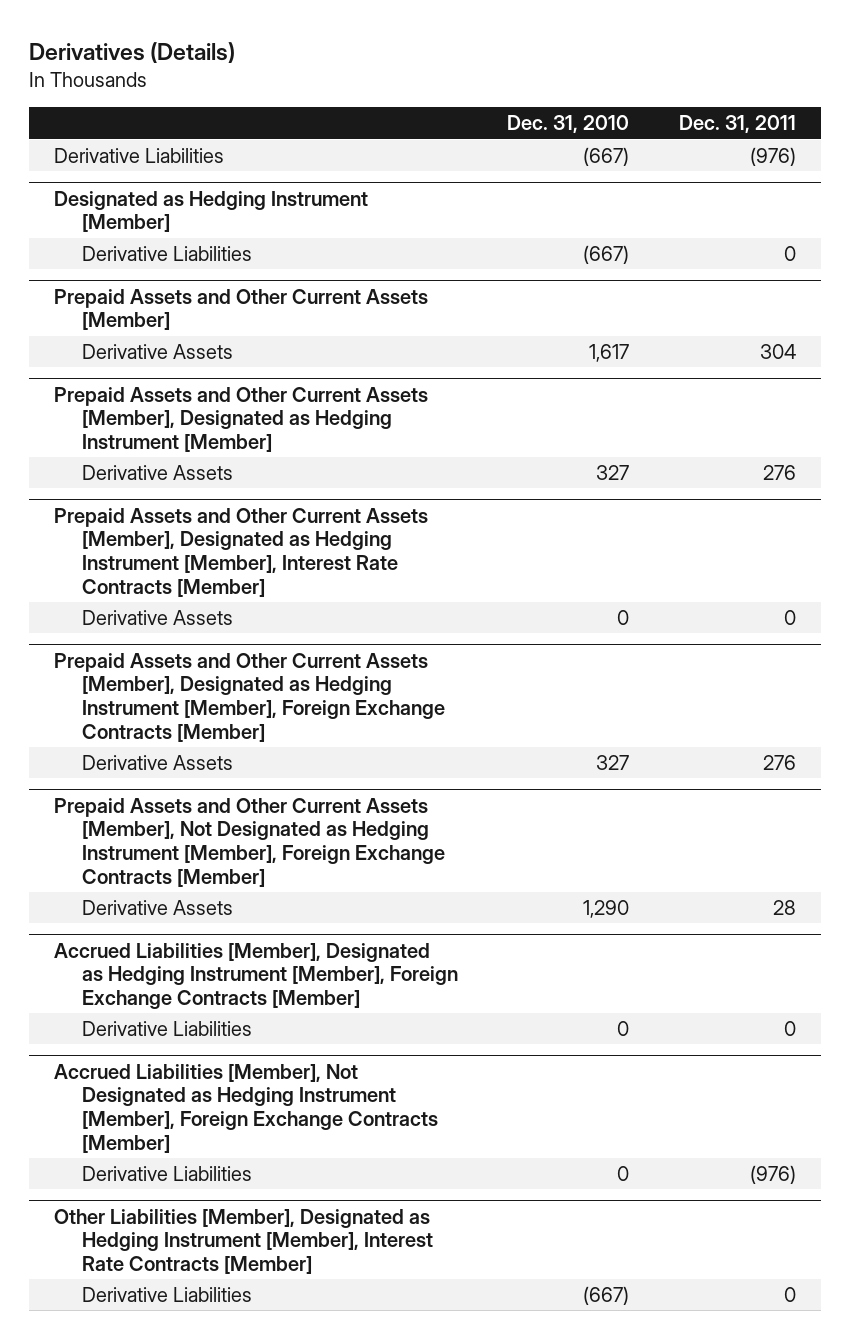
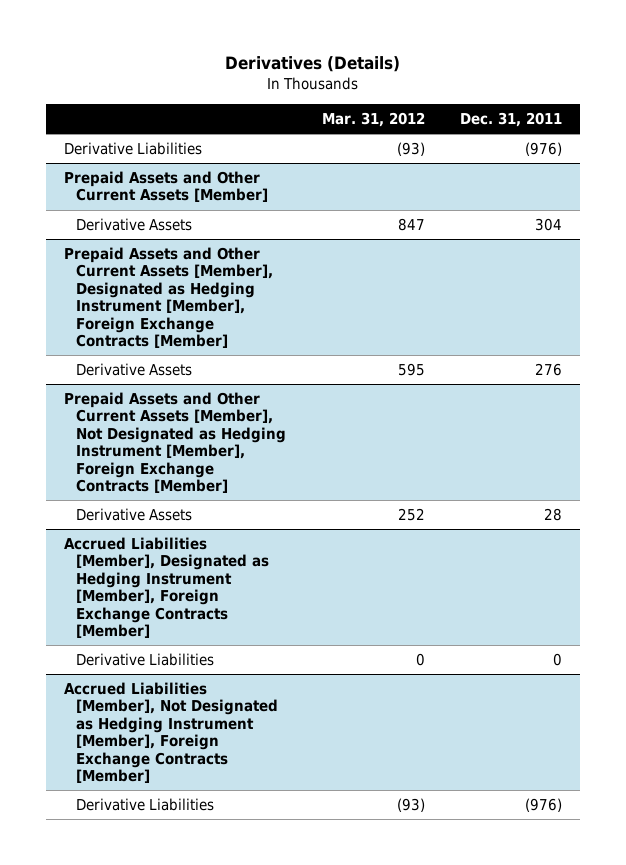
- | Dec. 31, 2010 | Dec. 31, 2011
+ | Mar. 31, 2012 | Dec. 31, 2011
- Designated as Hedging Instrument [Member]
- Derivative Liabilities | (667) | 0
- Prepaid Assets and Other Current Assets [Member], Designated as Hedging Instrument [Member]
- Derivative Assets | 327 | 276
- Prepaid Assets and Other Current Assets [Member], Designated as Hedging Instrument [Member], Interest Rate Contracts [Member]
- Derivative Assets | 0 | 0
- Other Liabilities [Member], Designated as Hedging Instrument [Member], Interest Rate Contracts [Member]
- Derivative Liabilities | (667) | 0

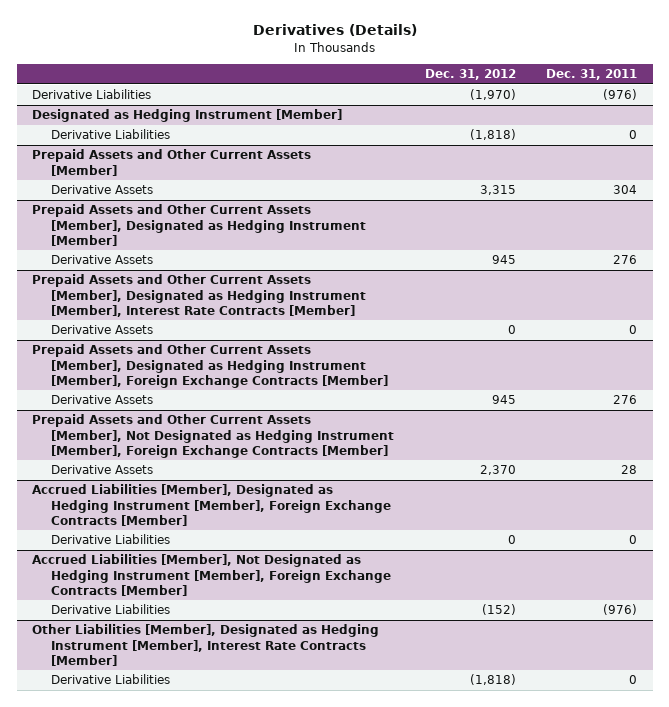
- | Mar. 31, 2012 | Dec. 31, 2011
+ | Dec. 31, 2012 | Dec. 31, 2011
+ Designated as Hedging Instrument [Member]
+ Derivative Liabilities | (1,818) | 0
+ Prepaid Assets and Other Current Assets [Member], Designated as Hedging Instrument [Member]
+ Derivative Assets | 945 | 276
+ Prepaid Assets and Other Current Assets [Member], Designated as Hedging Instrument [Member], Interest Rate Contracts [Member]
+ Derivative Assets | 0 | 0
+ Other Liabilities [Member], Designated as Hedging Instrument [Member], Interest Rate Contracts [Member]
+ Derivative Liabilities | (1,818) | 0

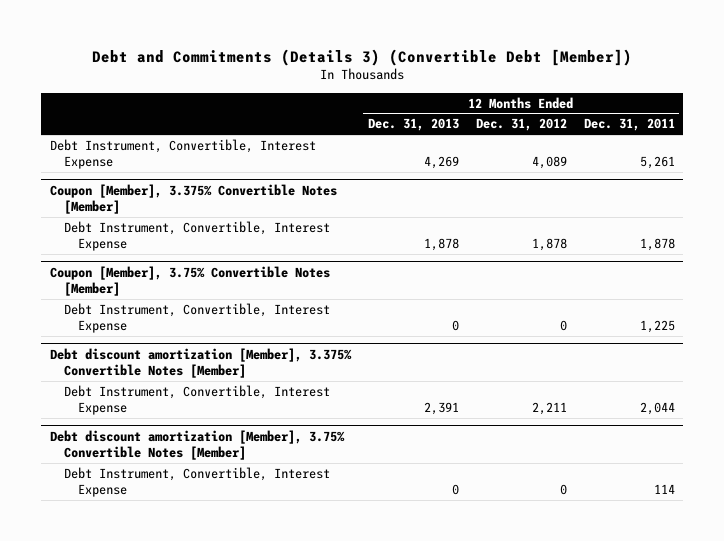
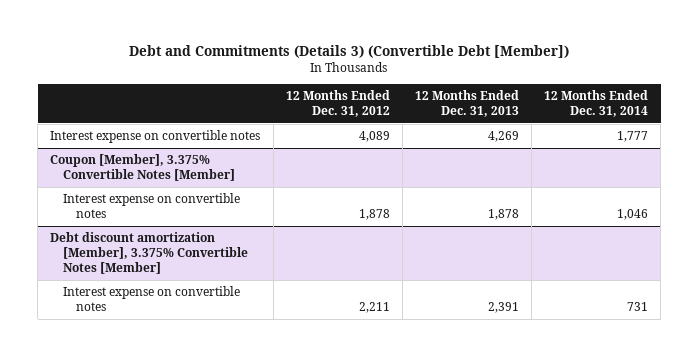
- | 12 Months Ended Dec. 31, 2013 | 12 Months Ended Dec. 31, 2012 | 12 Months Ended Dec. 31, 2011
+ | 12 Months Ended Dec. 31, 2012 | 12 Months Ended Dec. 31, 2013 | 12 Months Ended Dec. 31, 2014
- Debt Instrument, Convertible, Interest Expense | 4,269 | 4,089 | 5,261
+ Interest expense on convertible notes | 4,089 | 4,269 | 1,777
@ Coupon [Member], 3.375% Convertible Notes [Member]
- Debt Instrument, Convertible, Interest Expense | 1,878 | 1,878 | 1,878
- Coupon [Member], 3.75% Convertible Notes [Member]
- Debt Instrument, Convertible, Interest Expense | 0 | 0 | 1,225
@ Coupon [Member], 3.375% Convertible Notes [Member]
+ Interest expense on convertible notes | 1,878 | 1,878 | 1,046
@ Debt discount amortization [Member], 3.375% Convertible Notes [Member]
- Debt Instrument, Convertible, Interest Expense | 2,391 | 2,211 | 2,044
- Debt discount amortization [Member], 3.75% Convertible Notes [Member]
- Debt Instrument, Convertible, Interest Expense | 0 | 0 | 114
@ Debt discount amortization [Member], 3.375% Convertible Notes [Member]
+ Interest expense on convertible notes | 2,211 | 2,391 | 731

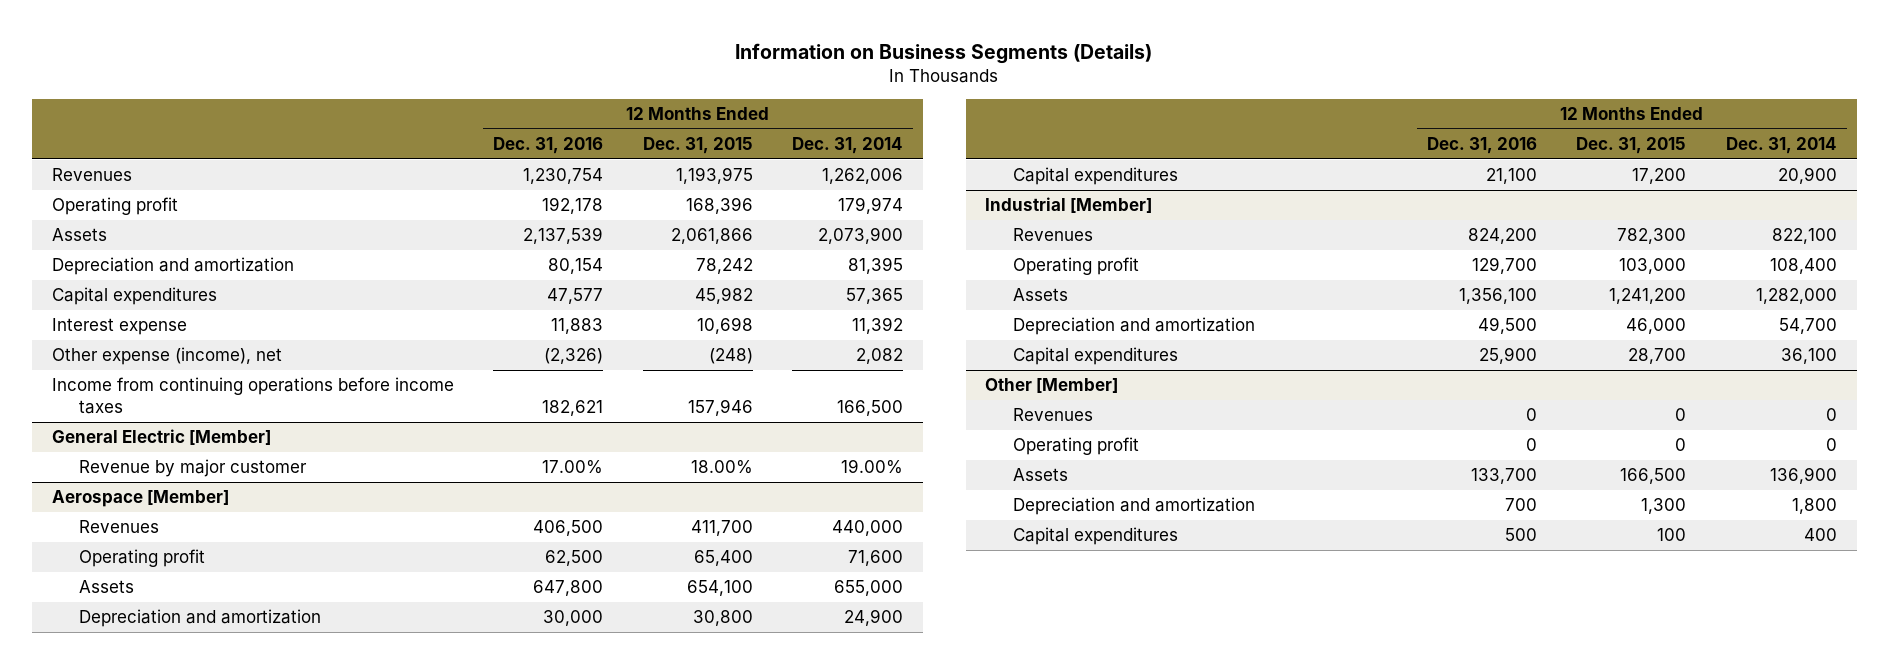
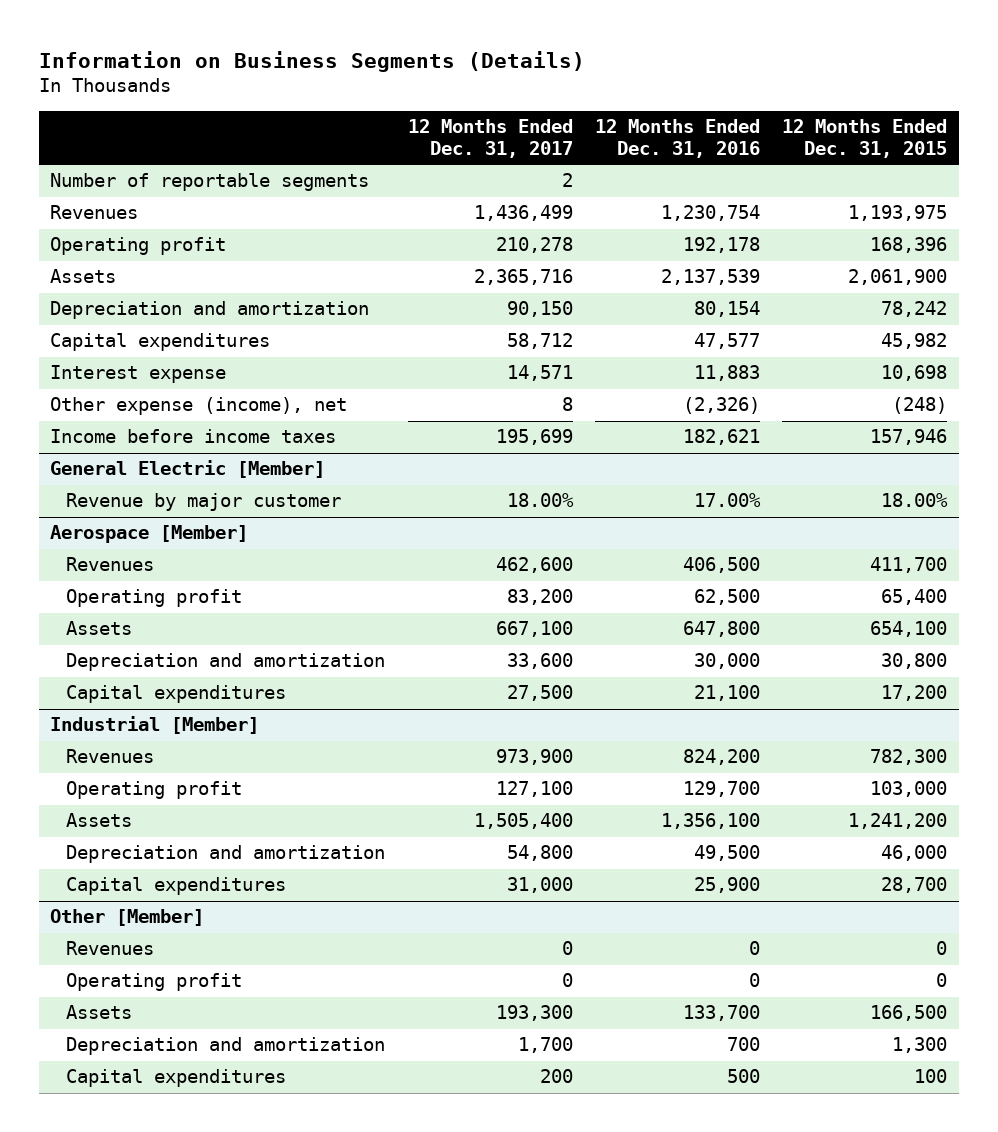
- | 12 Months Ended Dec. 31, 2016 | 12 Months Ended Dec. 31, 2015 | 12 Months Ended Dec. 31, 2014
+ | 12 Months Ended Dec. 31, 2017 | 12 Months Ended Dec. 31, 2016 | 12 Months Ended Dec. 31, 2015
+ Number of reportable segments | 2 | |
- Assets | 2,137,539 | 2,061,866 | 2,073,900
+ Assets | 2,365,716 | 2,137,539 | 2,061,900
- Income from continuing operations before income taxes | 182,621 | 157,946 | 166,500
+ Income before income taxes | 195,699 | 182,621 | 157,946

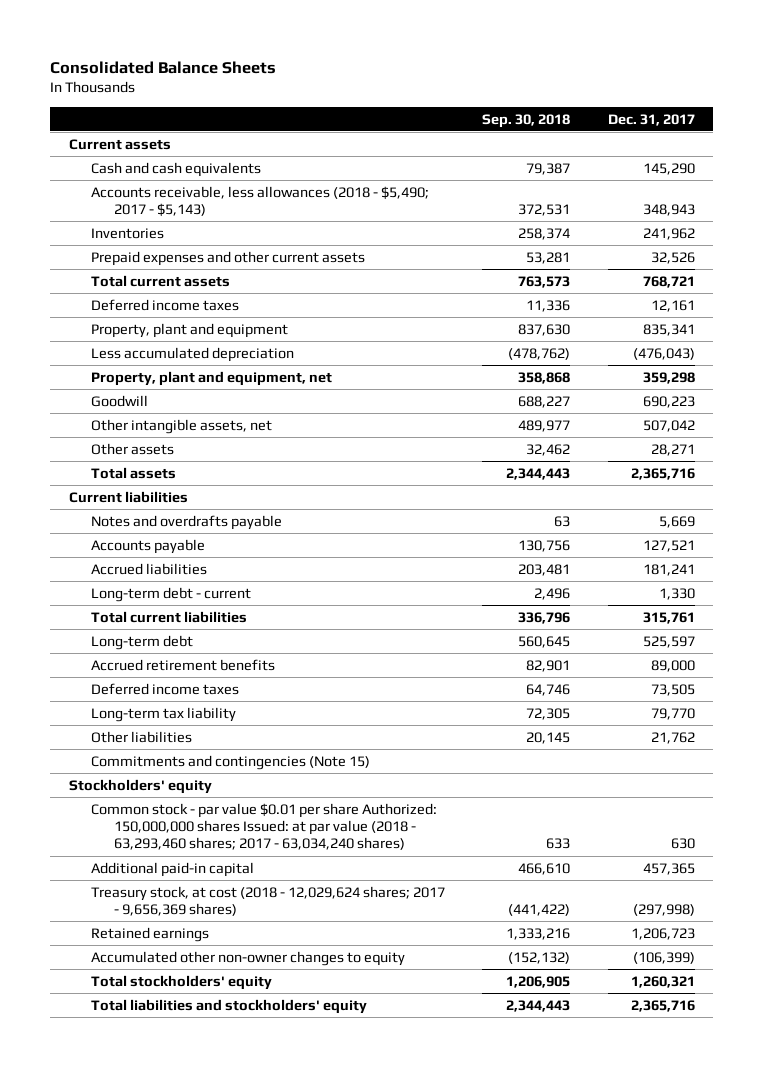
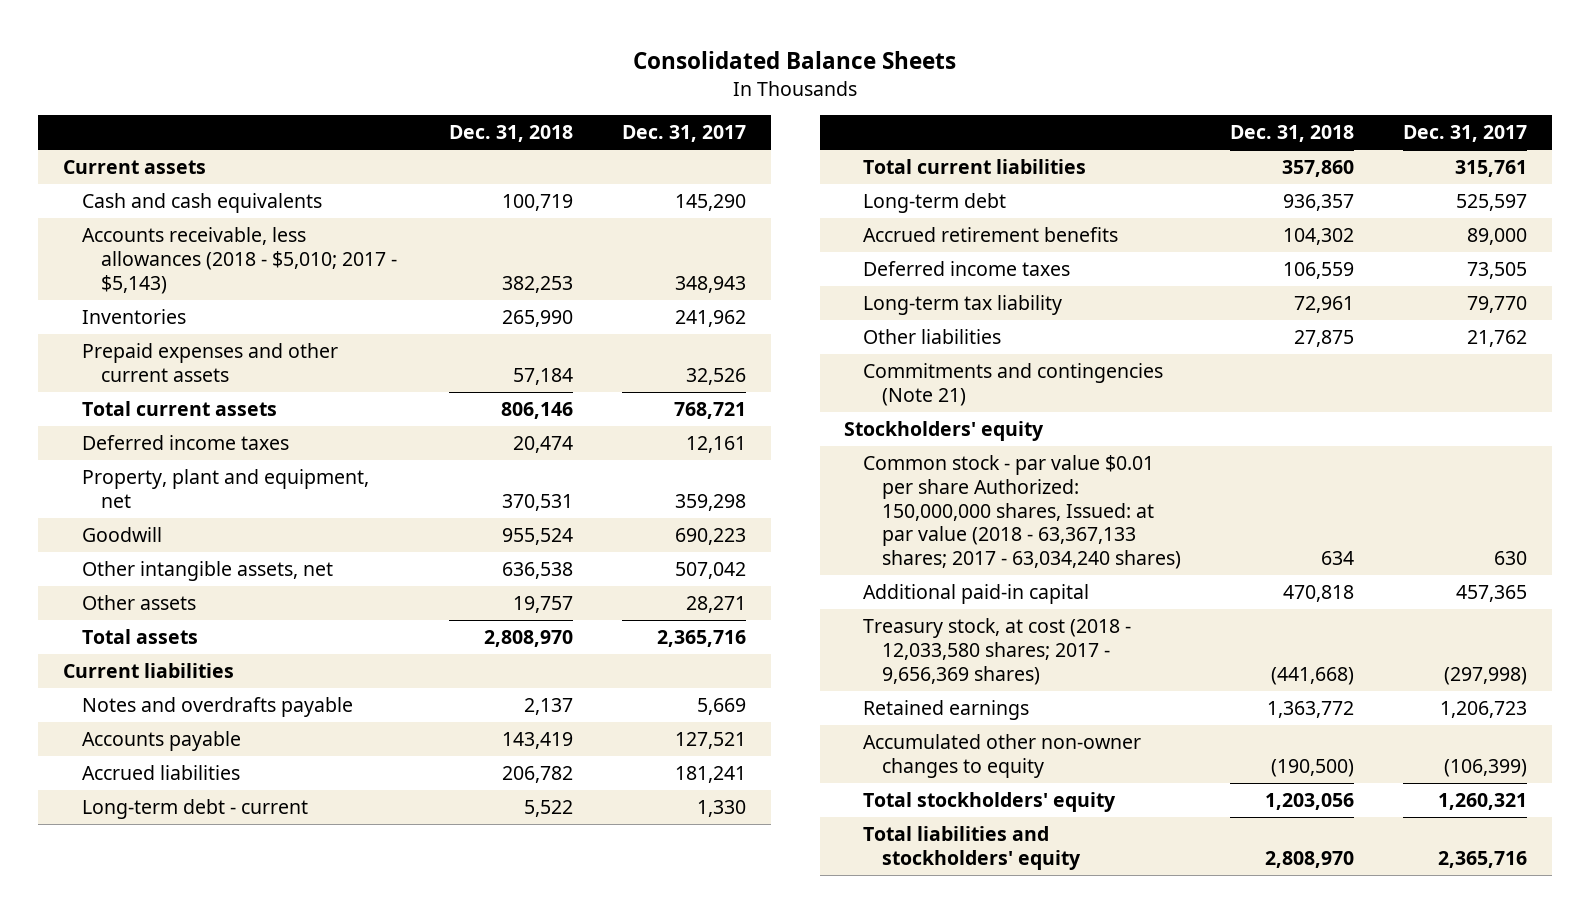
- | Sep. 30, 2018 | Dec. 31, 2017
+ | Dec. 31, 2018 | Dec. 31, 2017
- Accounts receivable, less allowances (2018 - $5,490; 2017 - $5,143) | 372,531 | 348,943
+ Accounts receivable, less allowances (2018 - $5,010; 2017 - $5,143) | 382,253 | 348,943
- Property, plant and equipment | 837,630 | 835,341
- Less accumulated depreciation | (478,762) | (476,043)
- Commitments and contingencies (Note 15)
+ Commitments and contingencies (Note 21)
- Common stock - par value $0.01 per share Authorized: 150,000,000 shares Issued: at par value (2018 - 63,293,460 shares; 2017 - 63,034,240 shares) | 633 | 630
+ Common stock - par value $0.01 per share Authorized: 150,000,000 shares, Issued: at par value (2018 - 63,367,133 shares; 2017 - 63,034,240 shares) | 634 | 630
- Treasury stock, at cost (2018 - 12,029,624 shares; 2017 - 9,656,369 shares) | (441,422) | (297,998)
+ Treasury stock, at cost (2018 - 12,033,580 shares; 2017 - 9,656,369 shares) | (441,668) | (297,998)

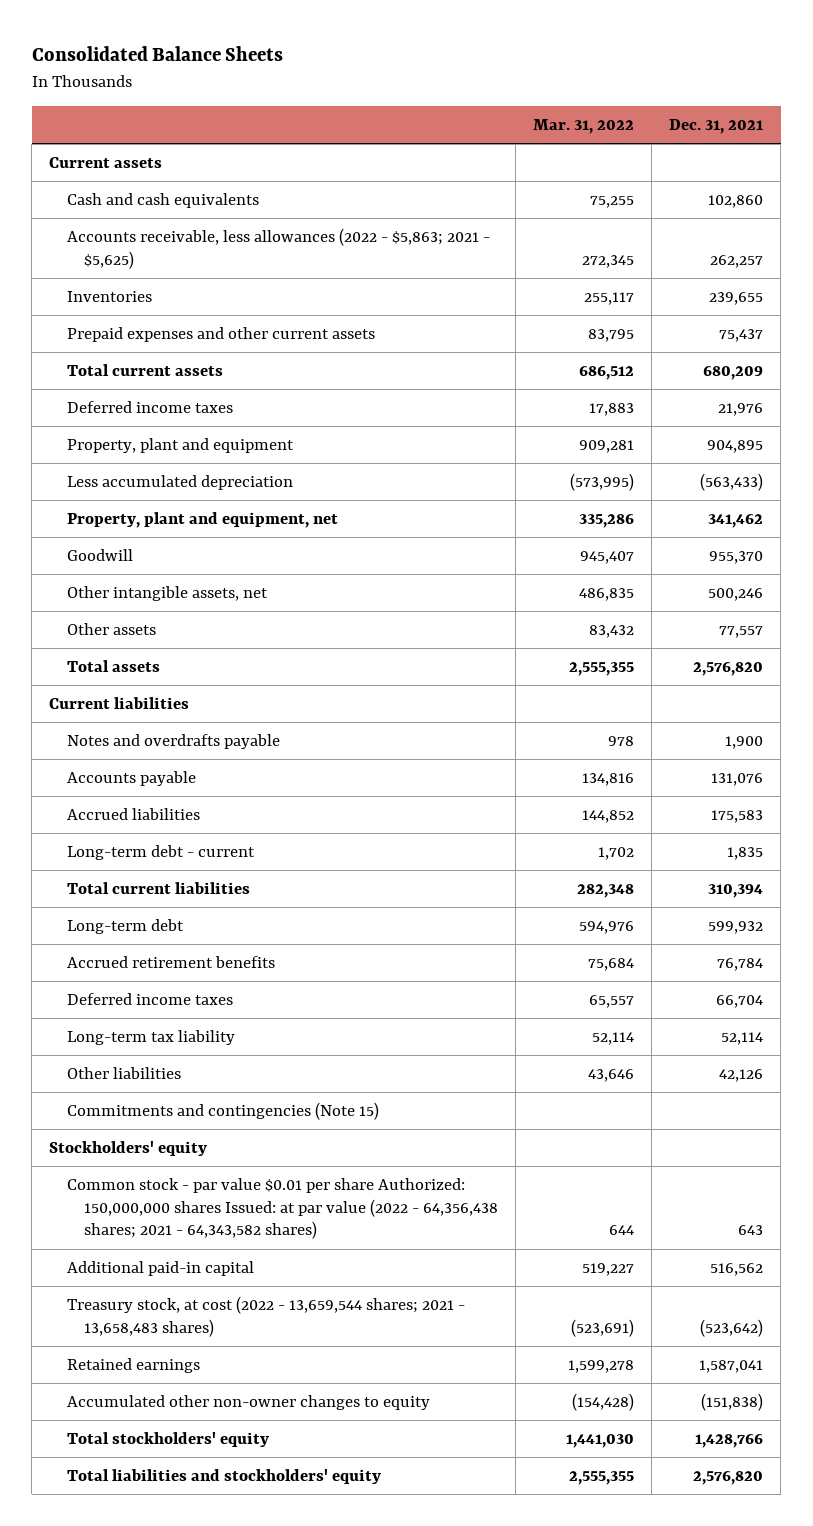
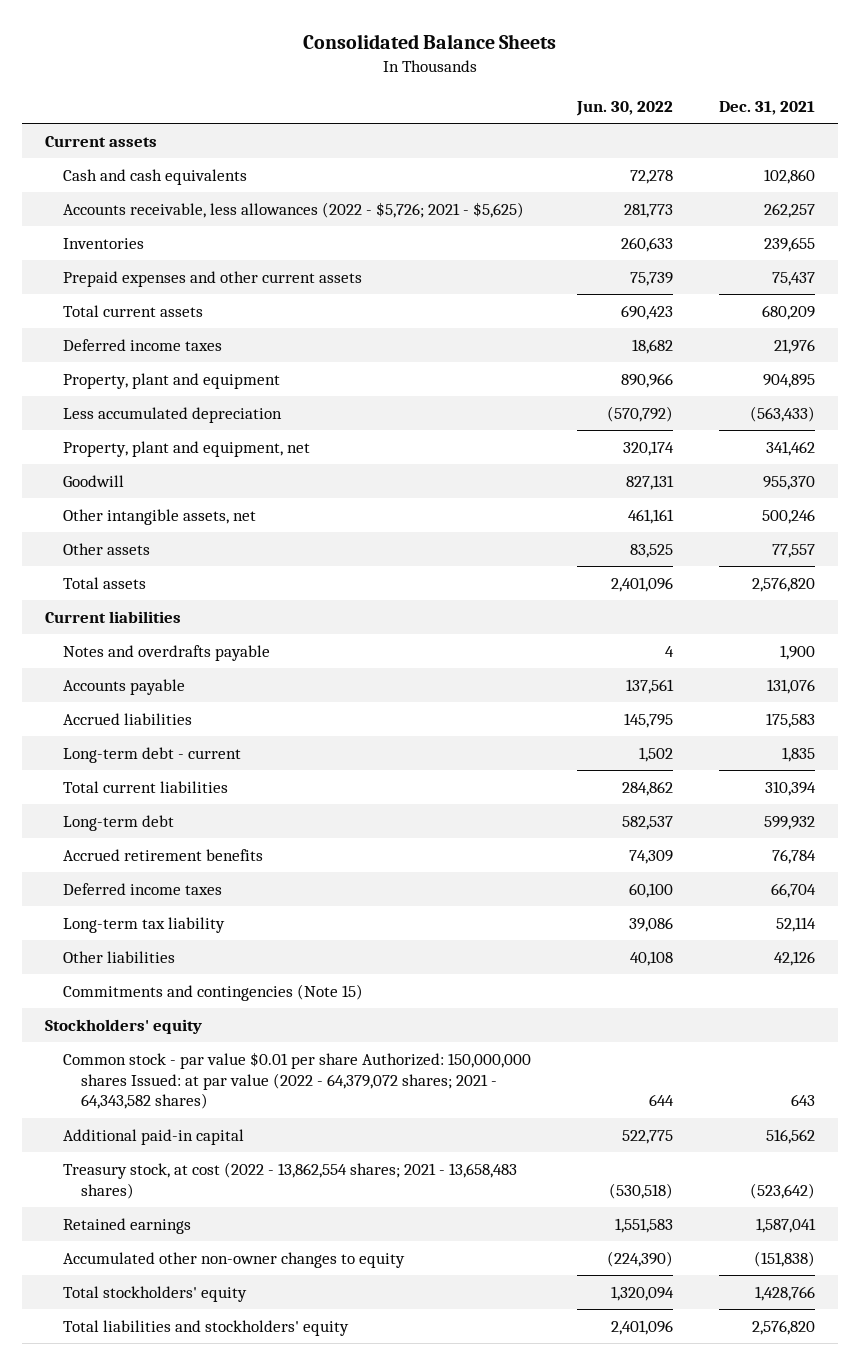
- | Mar. 31, 2022 | Dec. 31, 2021
+ | Jun. 30, 2022 | Dec. 31, 2021
- Accounts receivable, less allowances (2022 - $5,863; 2021 - $5,625) | 272,345 | 262,257
+ Accounts receivable, less allowances (2022 - $5,726; 2021 - $5,625) | 281,773 | 262,257
- Common stock - par value $0.01 per share Authorized: 150,000,000 shares Issued: at par value (2022 - 64,356,438 shares; 2021 - 64,343,582 shares) | 644 | 643
+ Common stock - par value $0.01 per share Authorized: 150,000,000 shares Issued: at par value (2022 - 64,379,072 shares; 2021 - 64,343,582 shares) | 644 | 643
- Treasury stock, at cost (2022 - 13,659,544 shares; 2021 - 13,658,483 shares) | (523,691) | (523,642)
+ Treasury stock, at cost (2022 - 13,862,554 shares; 2021 - 13,658,483 shares) | (530,518) | (523,642)

